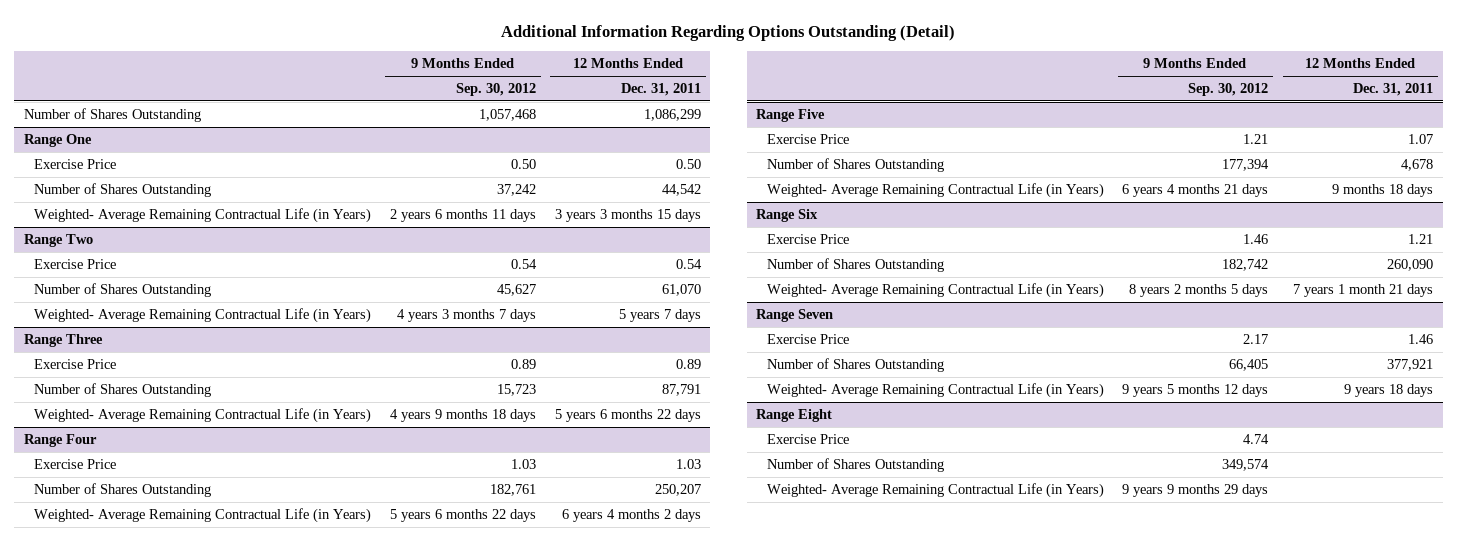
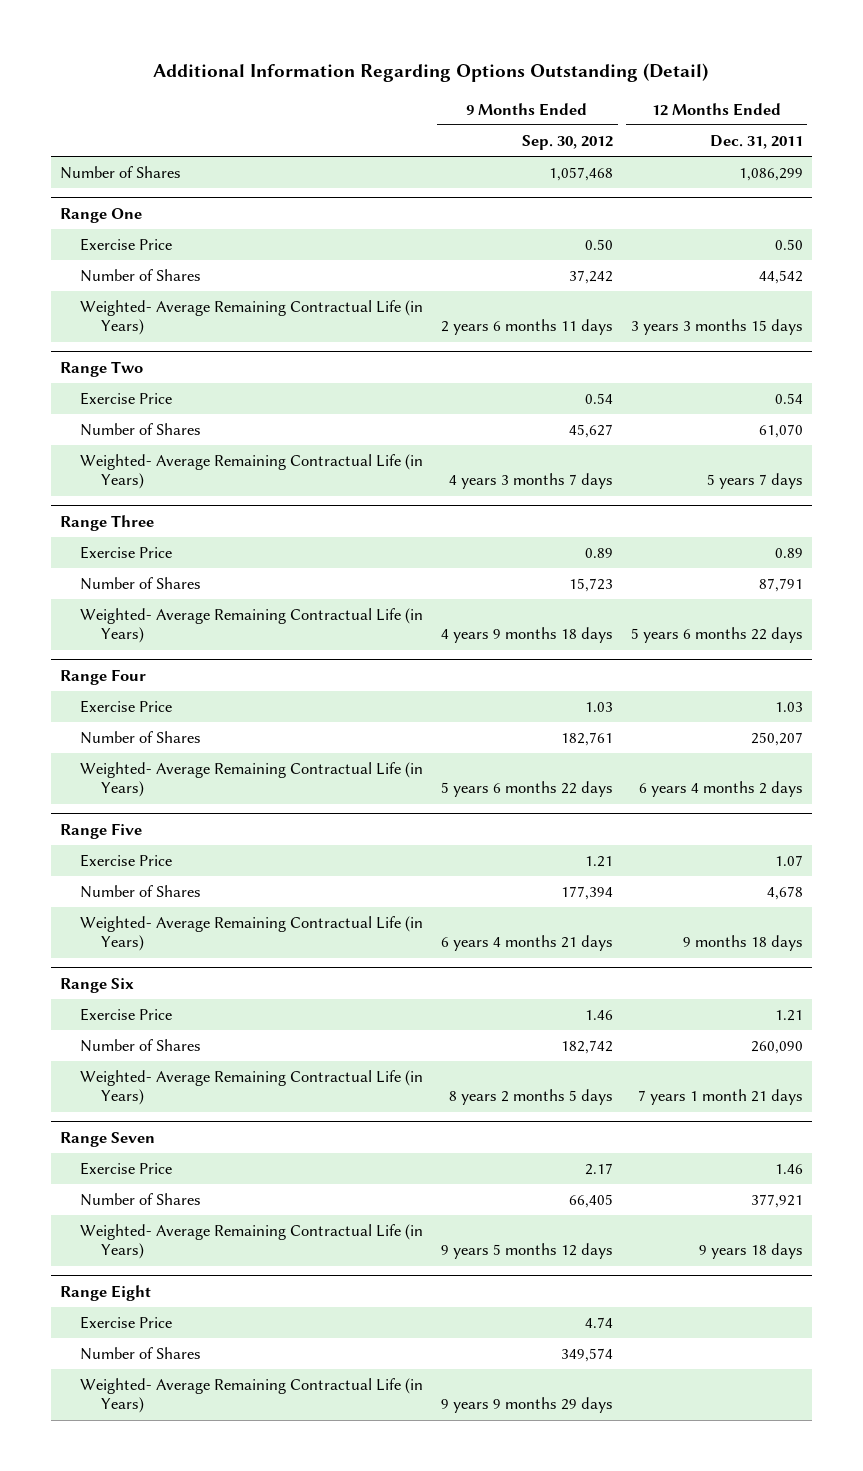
- Number of Shares Outstanding | 1,057,468 | 1,086,299
+ Number of Shares | 1,057,468 | 1,086,299
@ Range One
- Number of Shares Outstanding | 37,242 | 44,542
+ Number of Shares | 37,242 | 44,542
@ Range Two
- Number of Shares Outstanding | 45,627 | 61,070
+ Number of Shares | 45,627 | 61,070
@ Range Three
- Number of Shares Outstanding | 15,723 | 87,791
+ Number of Shares | 15,723 | 87,791
@ Range Four
- Number of Shares Outstanding | 182,761 | 250,207
+ Number of Shares | 182,761 | 250,207
@ Range Five
- Number of Shares Outstanding | 177,394 | 4,678
+ Number of Shares | 177,394 | 4,678
@ Range Six
- Number of Shares Outstanding | 182,742 | 260,090
+ Number of Shares | 182,742 | 260,090
@ Range Seven
- Number of Shares Outstanding | 66,405 | 377,921
+ Number of Shares | 66,405 | 377,921
@ Range Eight
- Number of Shares Outstanding | 349,574 |
+ Number of Shares | 349,574 |

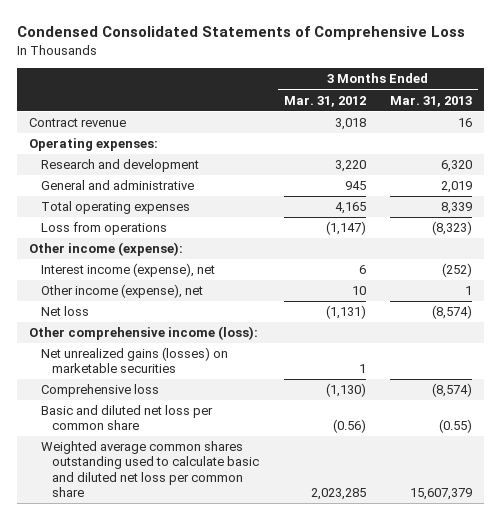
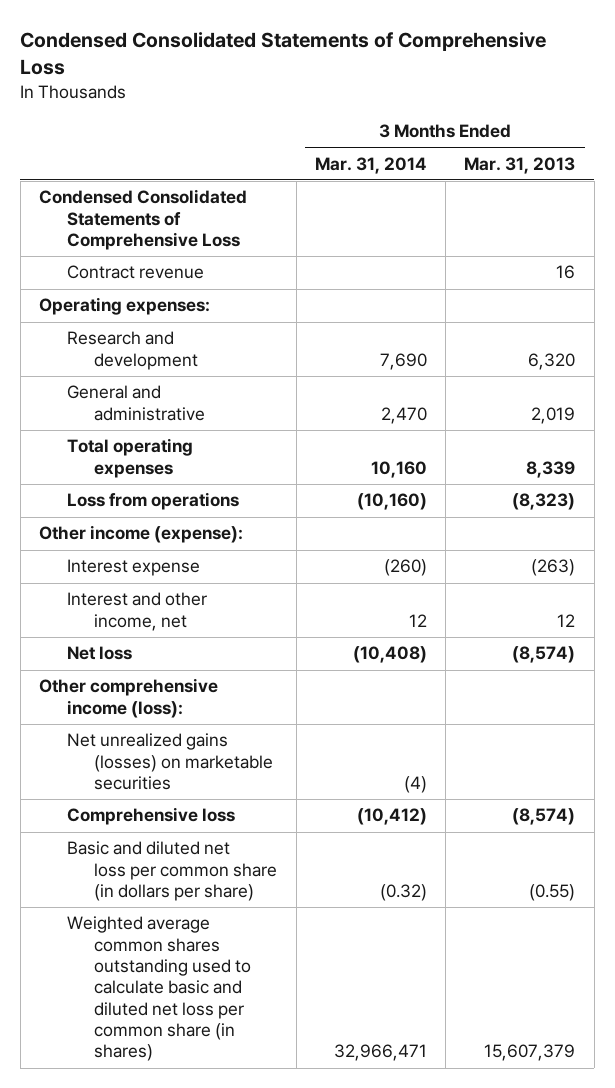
- | 3 Months Ended Mar. 31, 2012 | 3 Months Ended Mar. 31, 2013
+ | 3 Months Ended Mar. 31, 2014 | 3 Months Ended Mar. 31, 2013
+ Condensed Consolidated Statements of Comprehensive Loss
- Interest income (expense), net | 6 | (252)
- Other income (expense), net | 10 | 1
+ Interest expense | (260) | (263)
+ Interest and other income, net | 12 | 12
- Basic and diluted net loss per common share | (0.56) | (0.55)
- Weighted average common shares outstanding used to calculate basic and diluted net loss per common share | 2,023,285 | 15,607,379
+ Basic and diluted net loss per common share (in dollars per share) | (0.32) | (0.55)
+ Weighted average common shares outstanding used to calculate basic and diluted net loss per common share (in shares) | 32,966,471 | 15,607,379

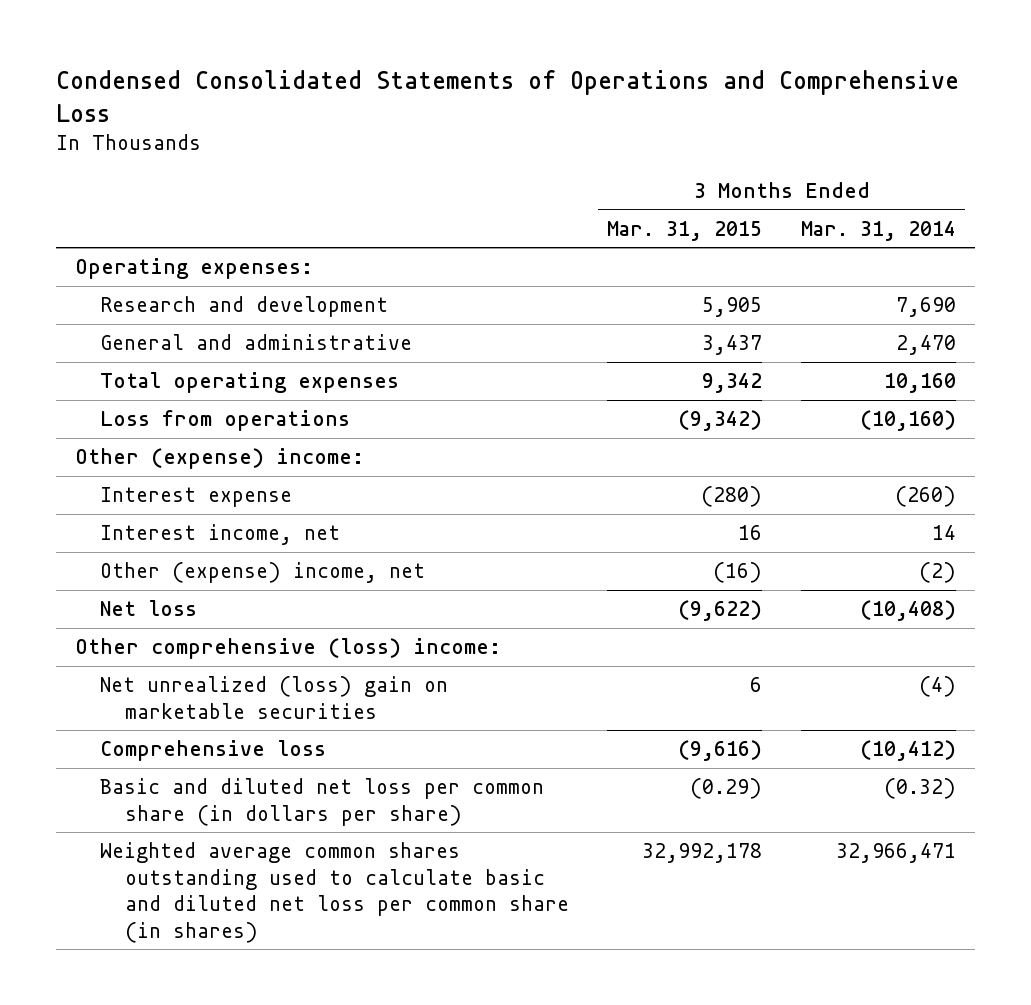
- Condensed Consolidated Statements of Comprehensive Loss
+ Condensed Consolidated Statements of Operations and Comprehensive Loss
- | 3 Months Ended Mar. 31, 2014 | 3 Months Ended Mar. 31, 2013
+ | 3 Months Ended Mar. 31, 2015 | 3 Months Ended Mar. 31, 2014
- Condensed Consolidated Statements of Comprehensive Loss
- Contract revenue | | 16
- Other income (expense):
+ Other (expense) income:
- Interest and other income, net | 12 | 12
+ Interest income, net | 16 | 14
+ Other (expense) income, net | (16) | (2)
- Other comprehensive income (loss):
- Net unrealized gains (losses) on marketable securities | (4) |
+ Other comprehensive (loss) income:
+ Net unrealized (loss) gain on marketable securities | 6 | (4)

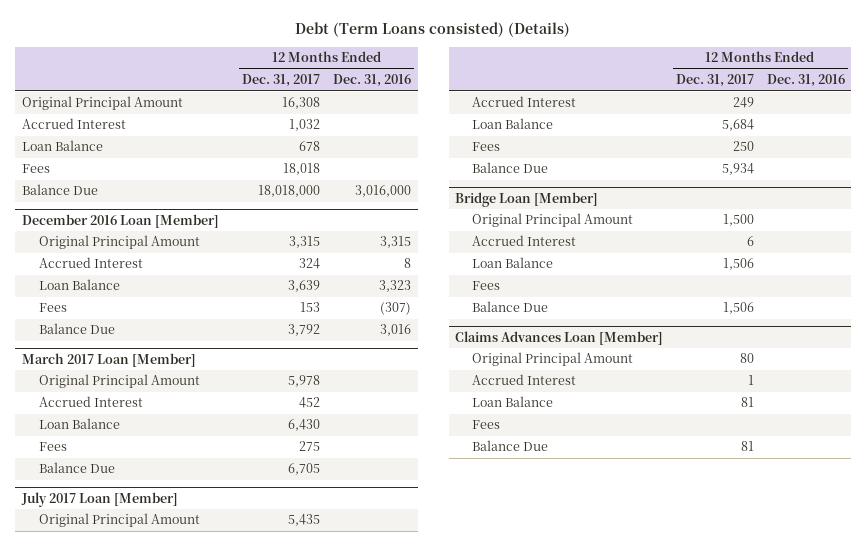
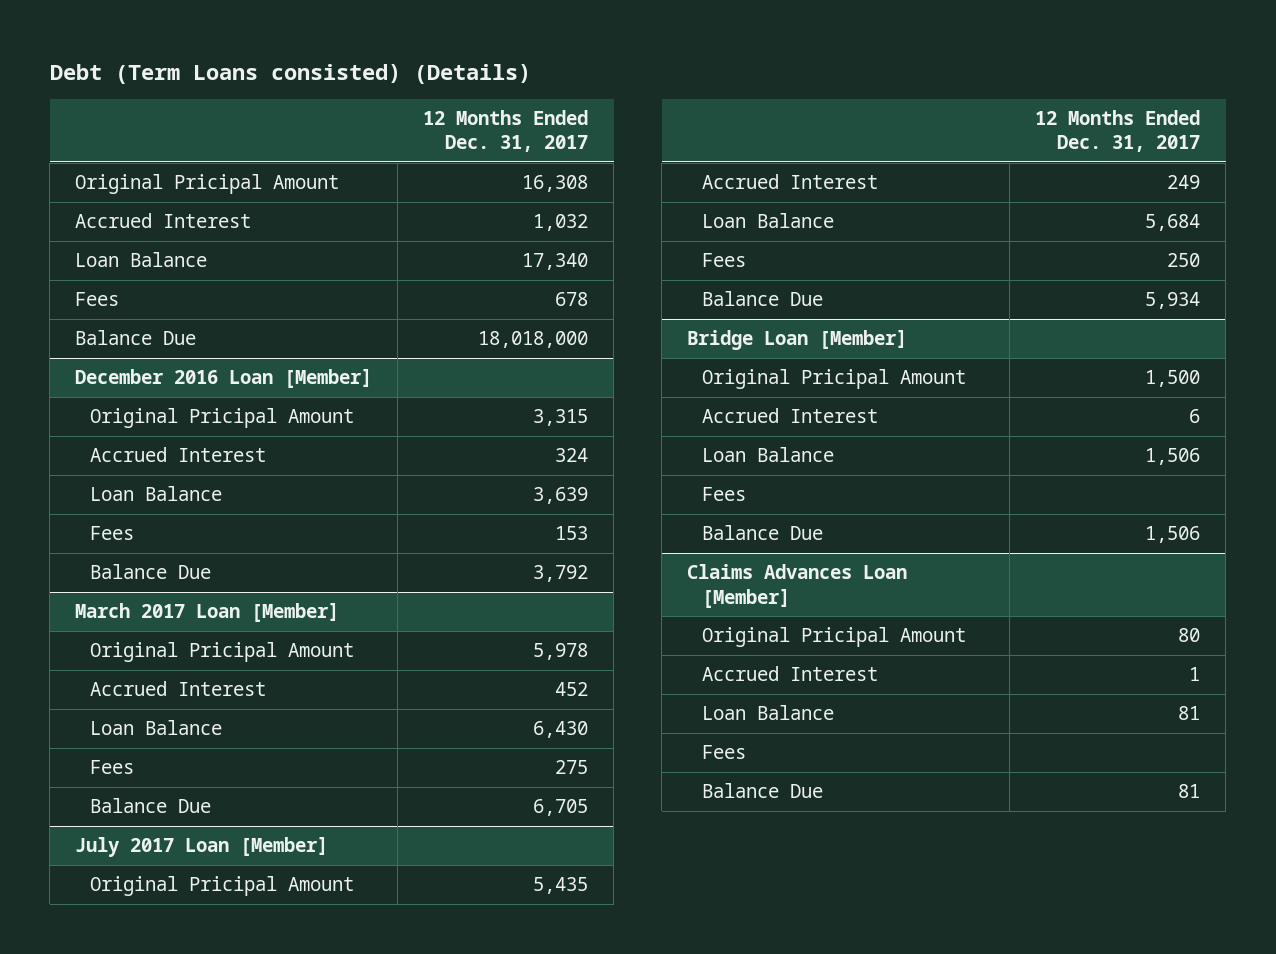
- | 12 Months Ended Dec. 31, 2017 | 12 Months Ended Dec. 31, 2016
+ | 12 Months Ended Dec. 31, 2017
- Original Principal Amount | 16,308 |
+ Original Pricipal Amount | 16,308
- Loan Balance | 678 |
- Fees | 18,018 |
+ Loan Balance | 17,340
+ Fees | 678
@ December 2016 Loan [Member]
- Original Principal Amount | 3,315 | 3,315
+ Original Pricipal Amount | 3,315
@ March 2017 Loan [Member]
- Original Principal Amount | 5,978 |
+ Original Pricipal Amount | 5,978
@ July 2017 Loan [Member]
- Original Principal Amount | 5,435 |
+ Original Pricipal Amount | 5,435
@ Bridge Loan [Member]
- Original Principal Amount | 1,500 |
+ Original Pricipal Amount | 1,500
@ Claims Advances Loan [Member]
- Original Principal Amount | 80 |
+ Original Pricipal Amount | 80

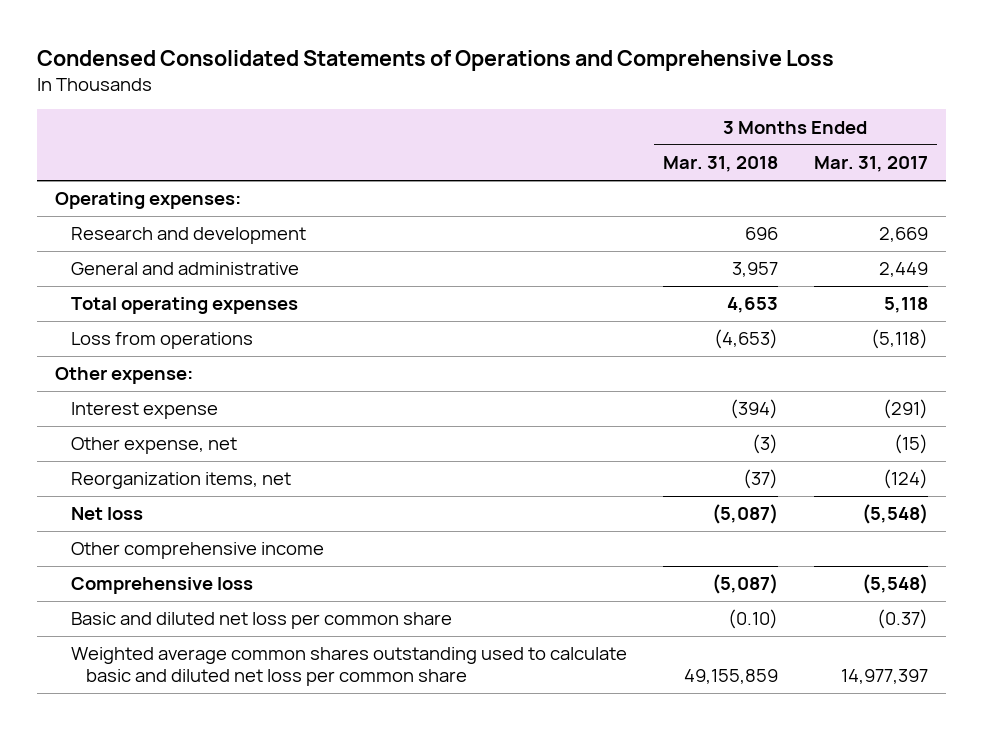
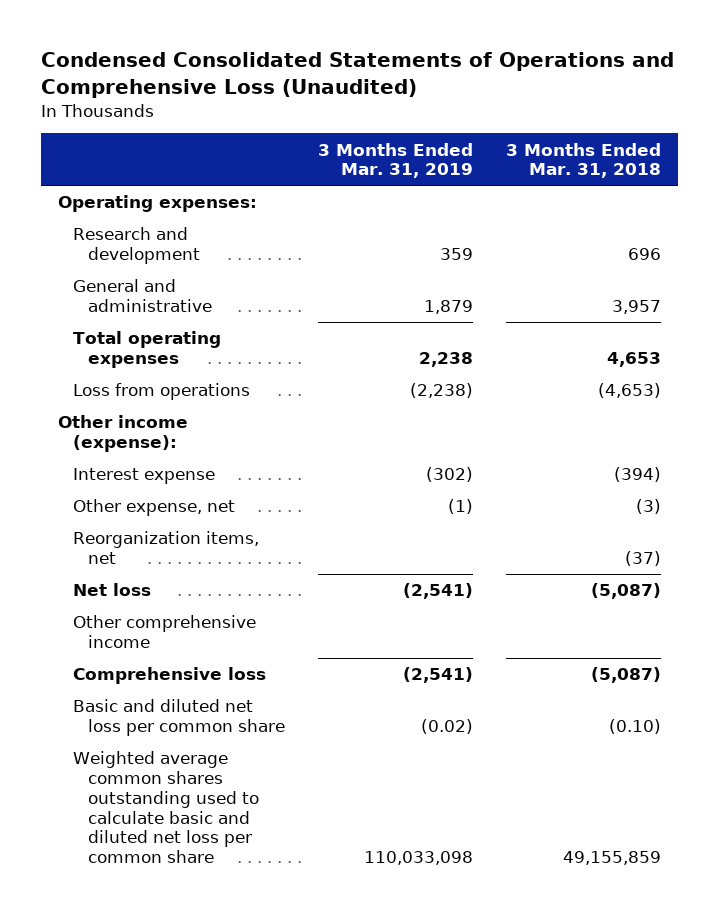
- Condensed Consolidated Statements of Operations and Comprehensive Loss
+ Condensed Consolidated Statements of Operations and Comprehensive Loss (Unaudited)
- | 3 Months Ended Mar. 31, 2018 | 3 Months Ended Mar. 31, 2017
+ | 3 Months Ended Mar. 31, 2019 | 3 Months Ended Mar. 31, 2018
- Other expense:
+ Other income (expense):

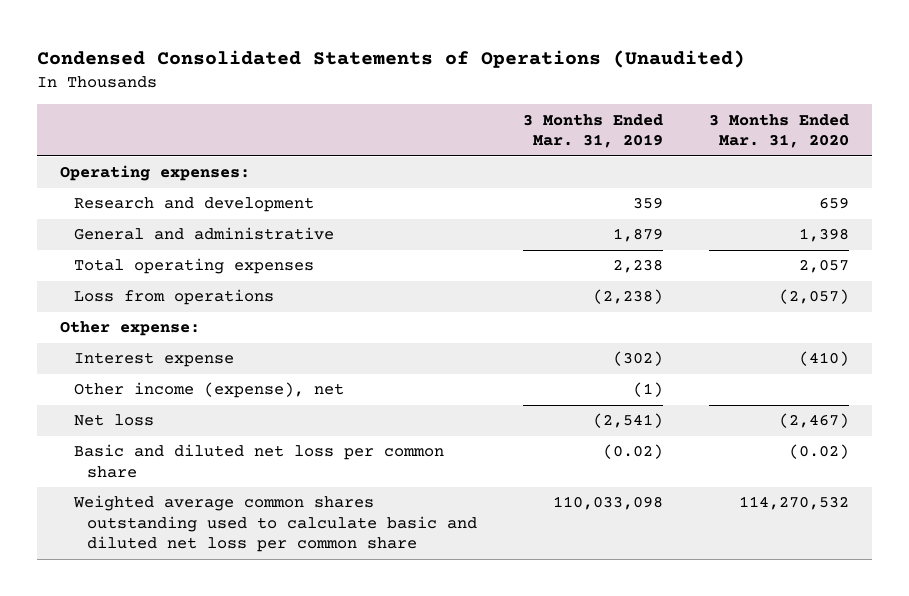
- Condensed Consolidated Statements of Operations and Comprehensive Loss (Unaudited)
+ Condensed Consolidated Statements of Operations (Unaudited)
- | 3 Months Ended Mar. 31, 2019 | 3 Months Ended Mar. 31, 2018
+ | 3 Months Ended Mar. 31, 2019 | 3 Months Ended Mar. 31, 2020
- Other income (expense):
+ Other expense:
- Other expense, net | (1) | (3)
- Reorganization items, net | | (37)
+ Other income (expense), net | (1) |
- Other comprehensive income
- Comprehensive loss | (2,541) | (5,087)

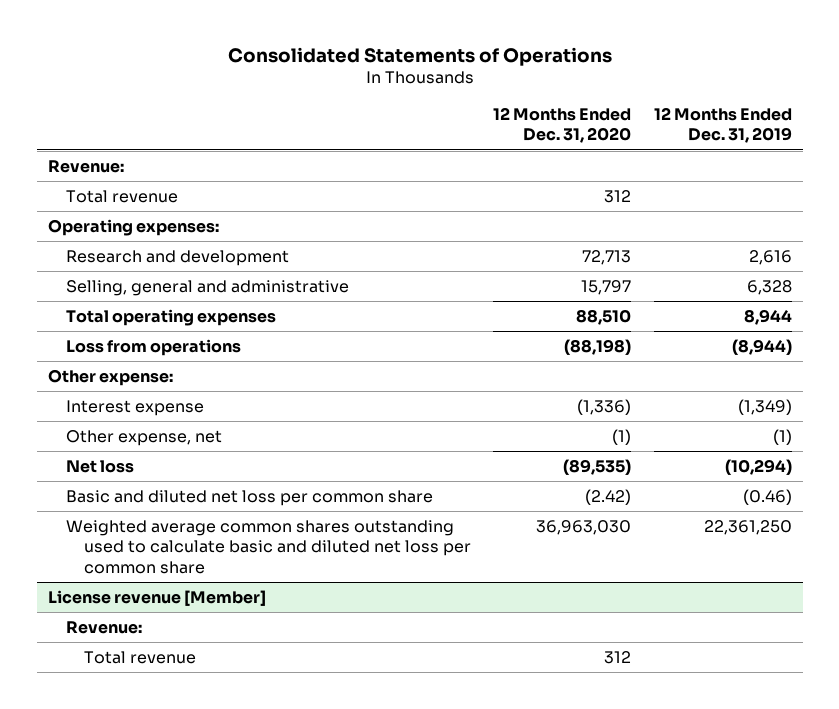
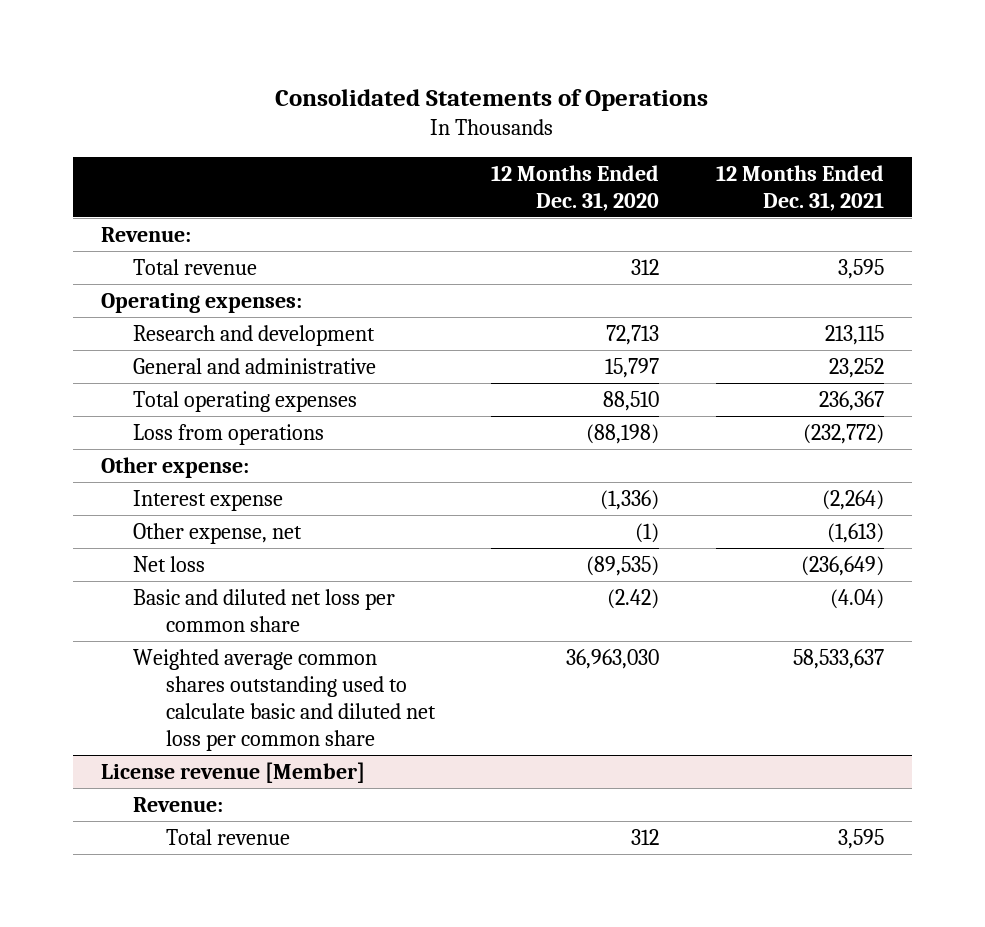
- | 12 Months Ended Dec. 31, 2020 | 12 Months Ended Dec. 31, 2019
+ | 12 Months Ended Dec. 31, 2020 | 12 Months Ended Dec. 31, 2021
- Selling, general and administrative | 15,797 | 6,328
+ General and administrative | 15,797 | 23,252

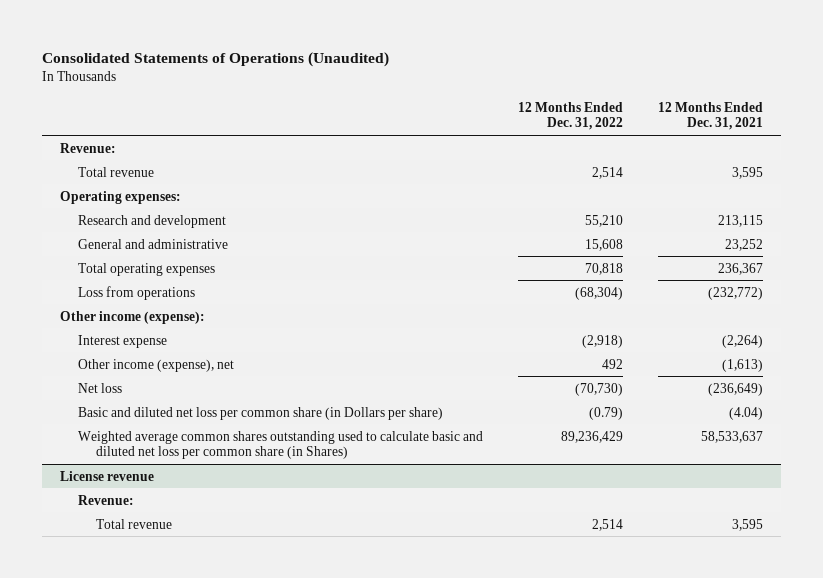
- Consolidated Statements of Operations
+ Consolidated Statements of Operations (Unaudited)
- | 12 Months Ended Dec. 31, 2020 | 12 Months Ended Dec. 31, 2021
+ | 12 Months Ended Dec. 31, 2022 | 12 Months Ended Dec. 31, 2021
- Other expense:
+ Other income (expense):
- Other expense, net | (1) | (1,613)
+ Other income (expense), net | 492 | (1,613)
- Basic and diluted net loss per common share | (2.42) | (4.04)
- Weighted average common shares outstanding used to calculate basic and diluted net loss per common share | 36,963,030 | 58,533,637
- License revenue [Member]
+ Basic and diluted net loss per common share (in Dollars per share) | (0.79) | (4.04)
+ Weighted average common shares outstanding used to calculate basic and diluted net loss per common share (in Shares) | 89,236,429 | 58,533,637
+ License revenue

